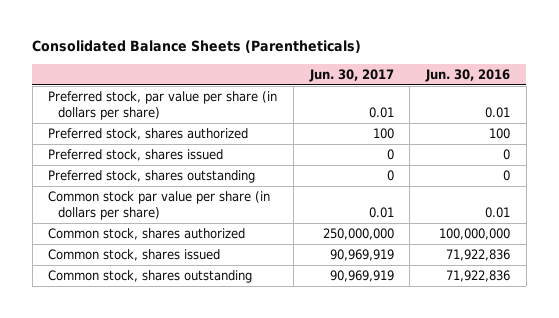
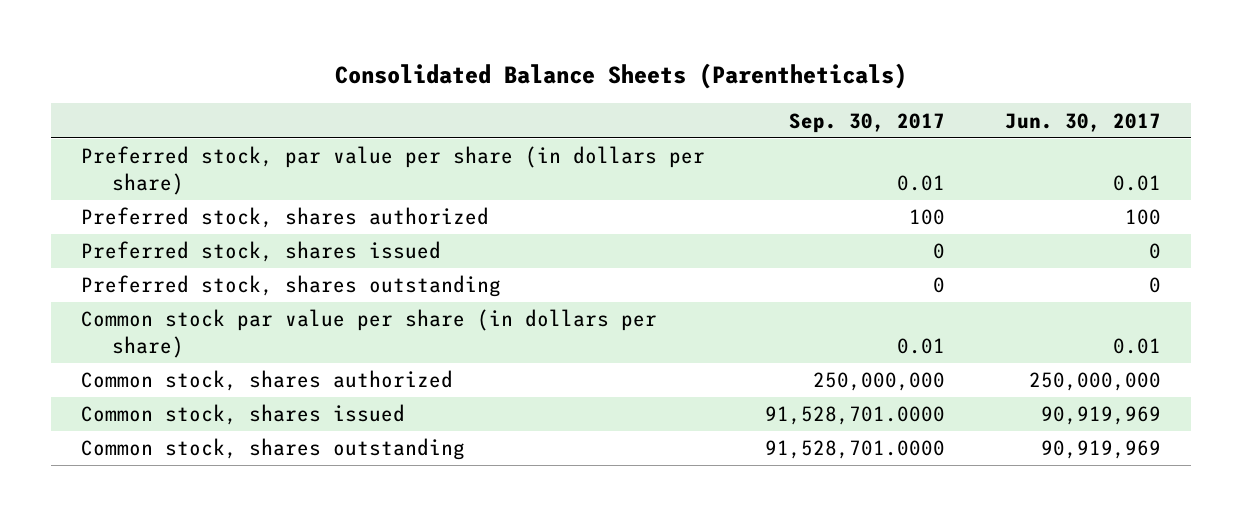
- | Jun. 30, 2017 | Jun. 30, 2016
+ | Sep. 30, 2017 | Jun. 30, 2017
- Common stock, shares issued | 90,969,919 | 71,922,836
- Common stock, shares outstanding | 90,969,919 | 71,922,836
+ Common stock, shares issued | 91,528,701.0000 | 90,919,969
+ Common stock, shares outstanding | 91,528,701.0000 | 90,919,969

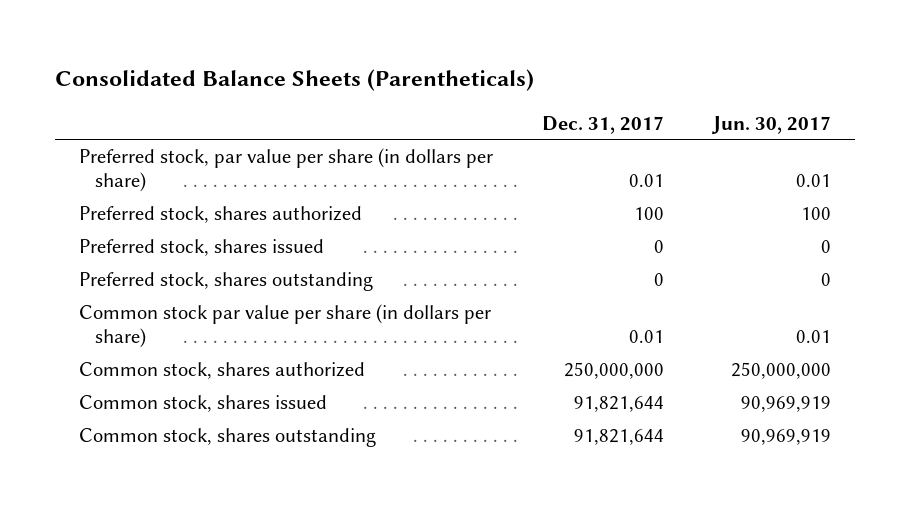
- | Sep. 30, 2017 | Jun. 30, 2017
+ | Dec. 31, 2017 | Jun. 30, 2017
- Common stock, shares issued | 91,528,701.0000 | 90,919,969
- Common stock, shares outstanding | 91,528,701.0000 | 90,919,969
+ Common stock, shares issued | 91,821,644 | 90,969,919
+ Common stock, shares outstanding | 91,821,644 | 90,969,919

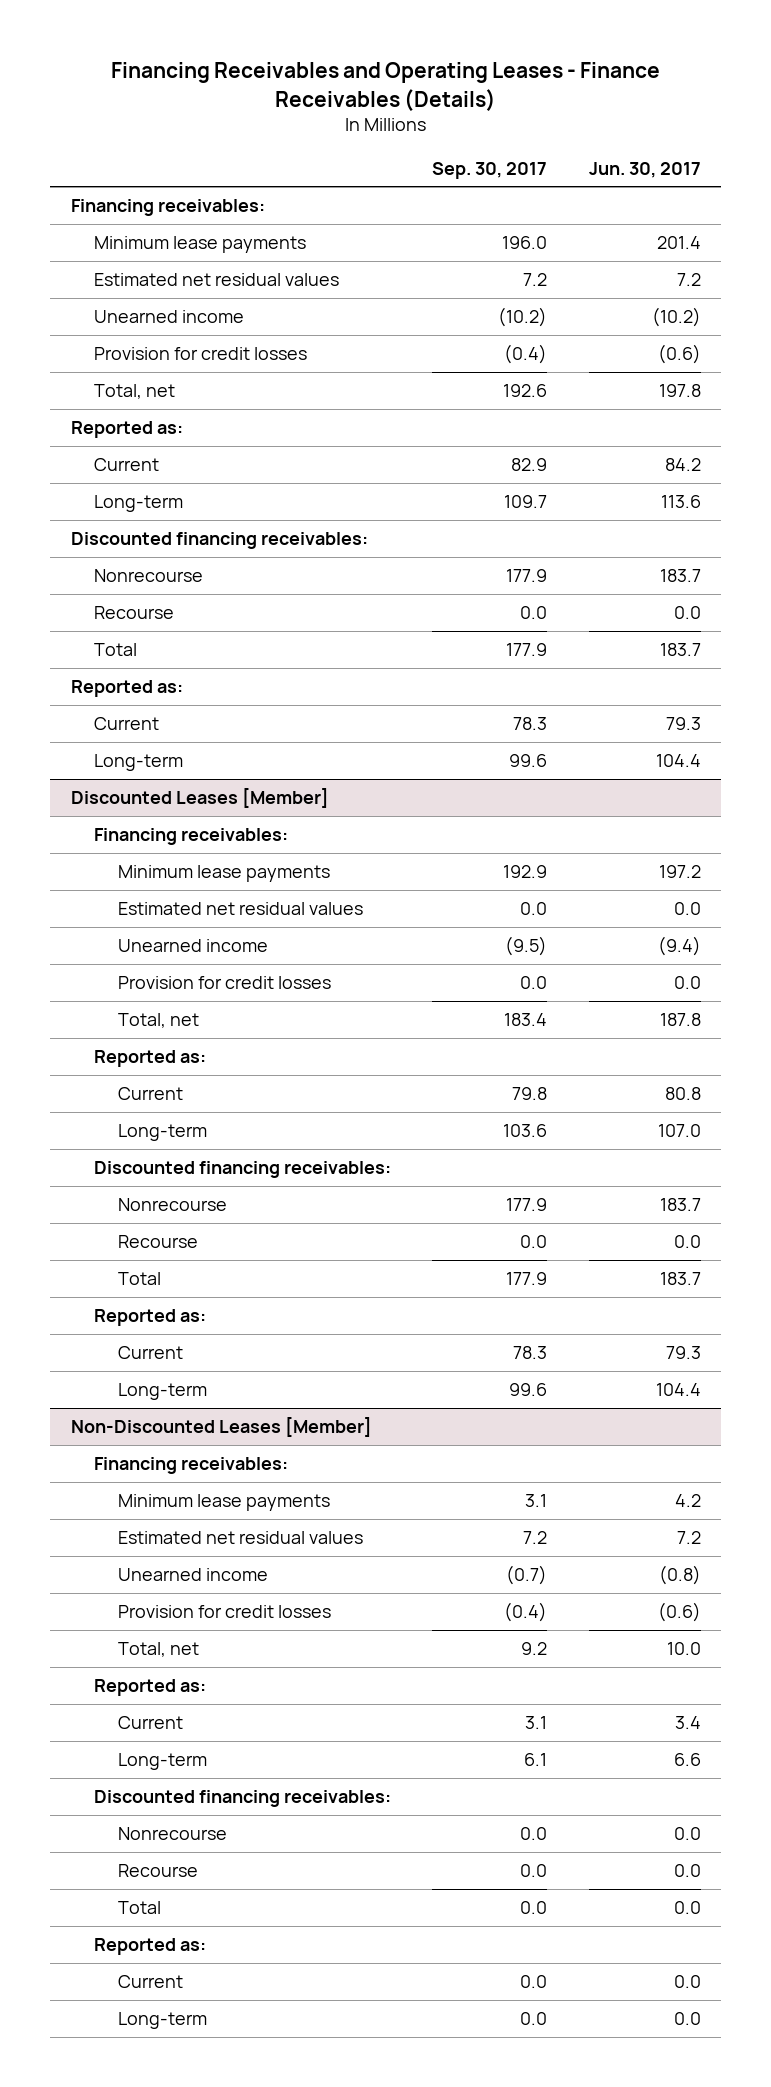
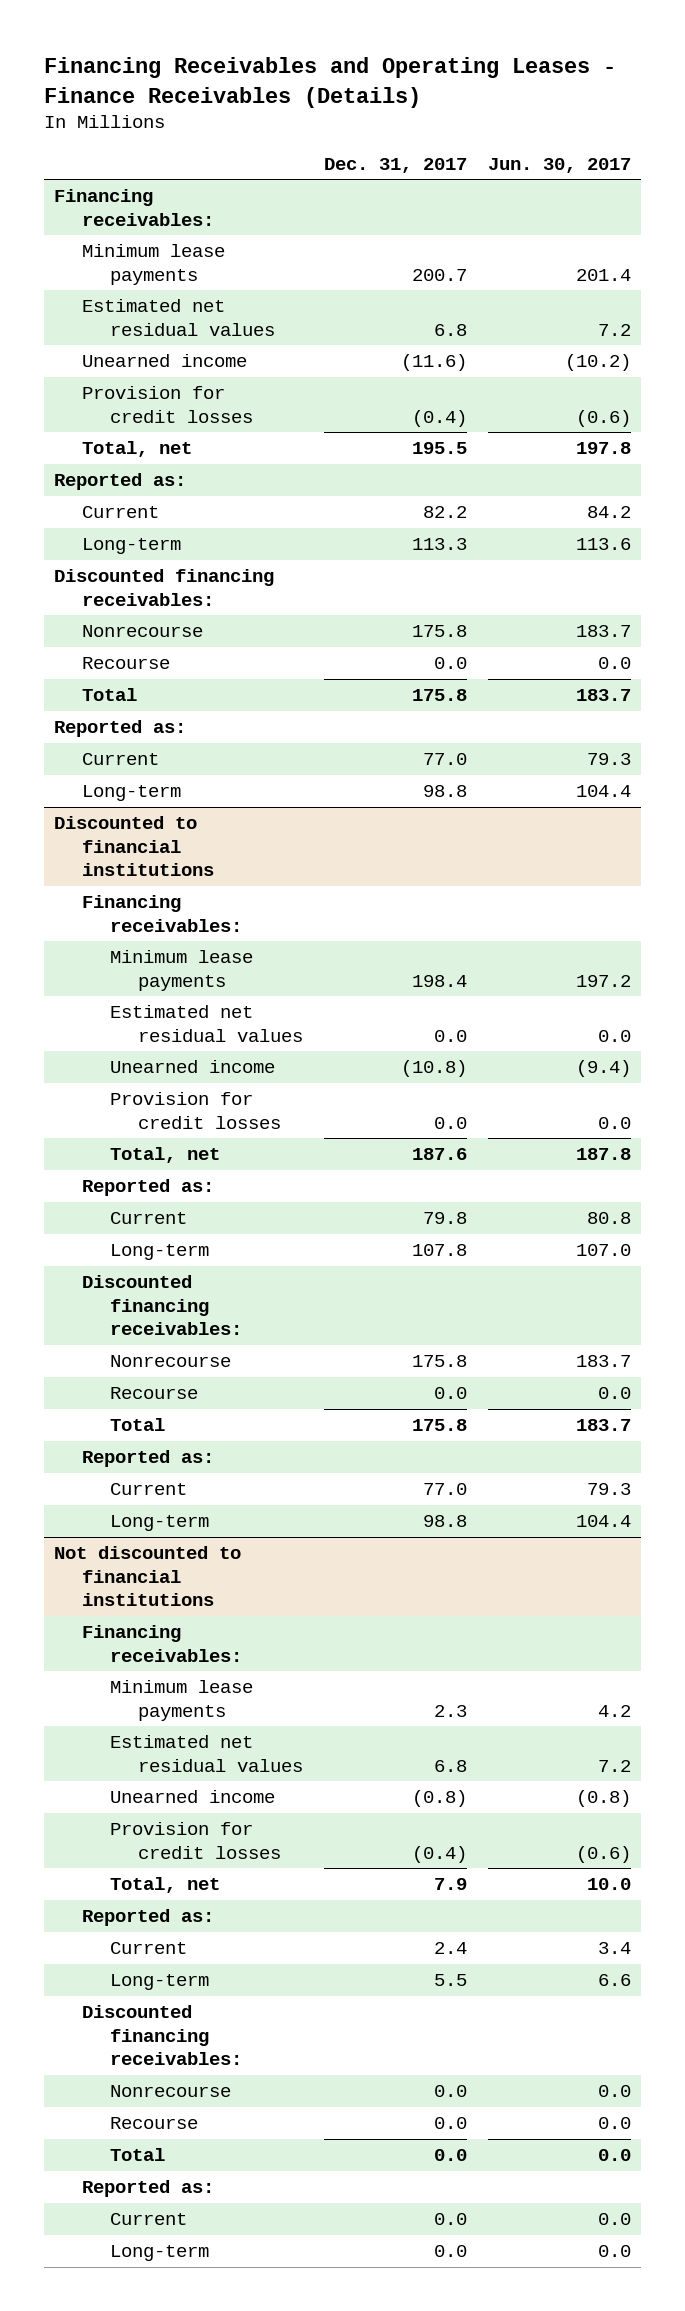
- | Sep. 30, 2017 | Jun. 30, 2017
+ | Dec. 31, 2017 | Jun. 30, 2017
- Discounted Leases [Member]
+ Discounted to financial institutions
- Non-Discounted Leases [Member]
+ Not discounted to financial institutions

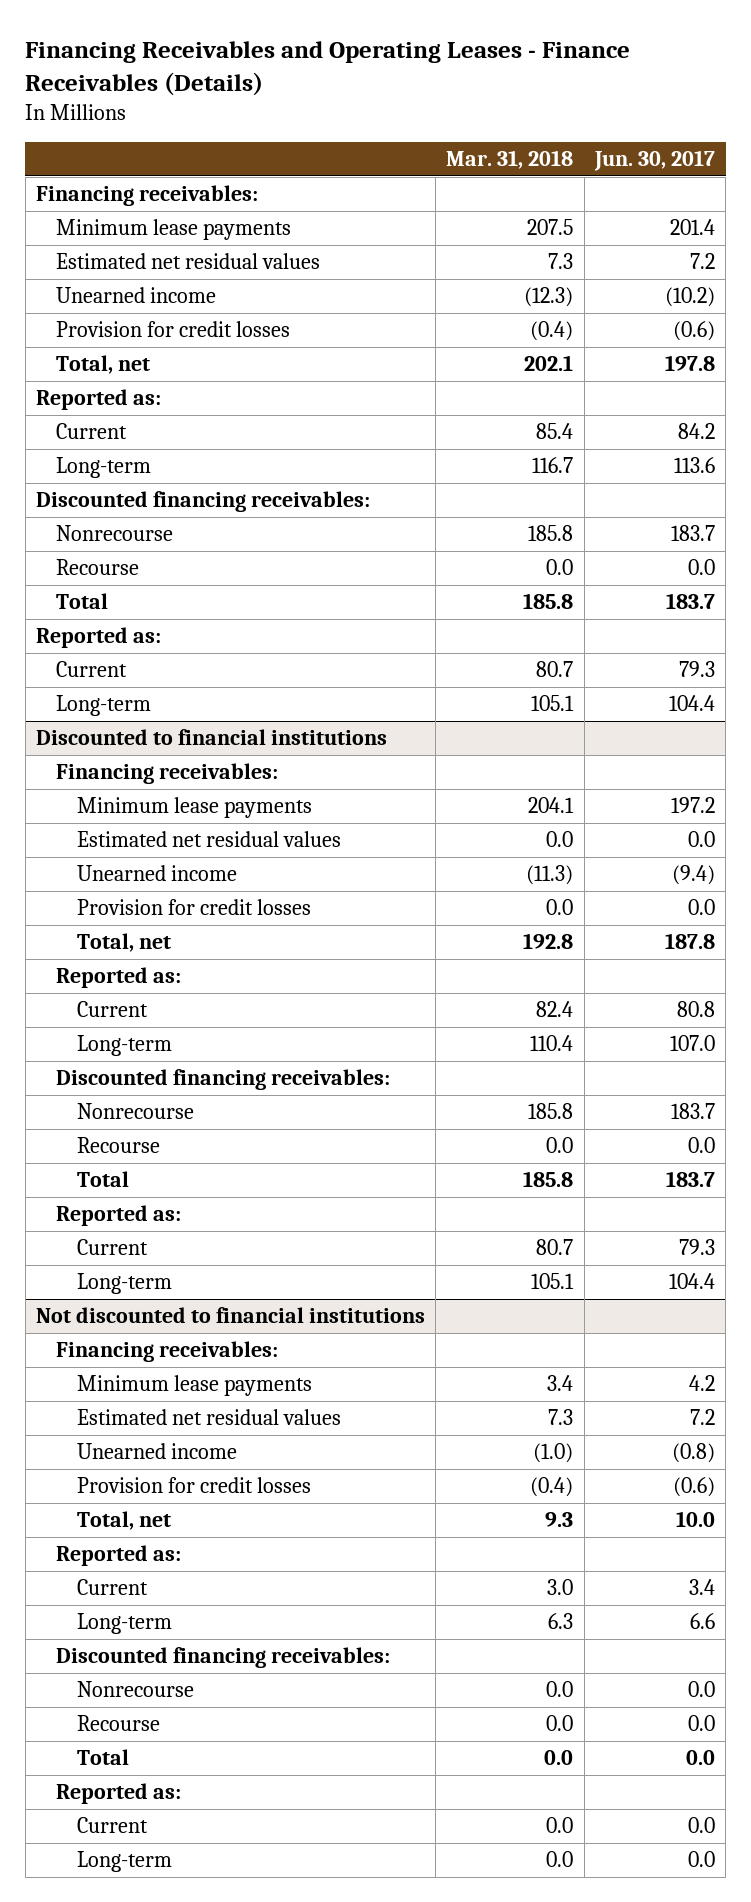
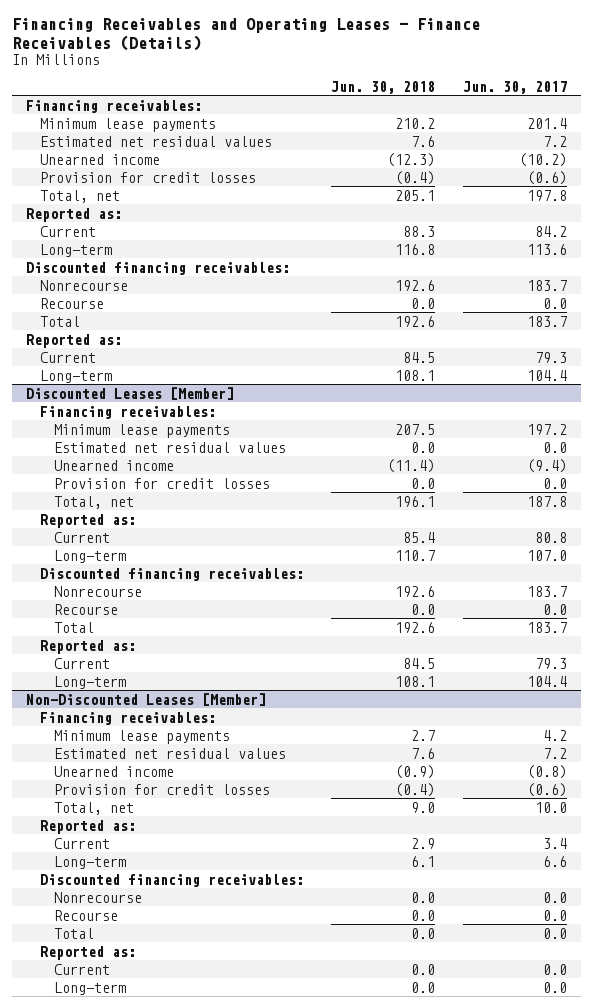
- | Mar. 31, 2018 | Jun. 30, 2017
+ | Jun. 30, 2018 | Jun. 30, 2017
- Discounted to financial institutions
+ Discounted Leases [Member]
- Not discounted to financial institutions
+ Non-Discounted Leases [Member]

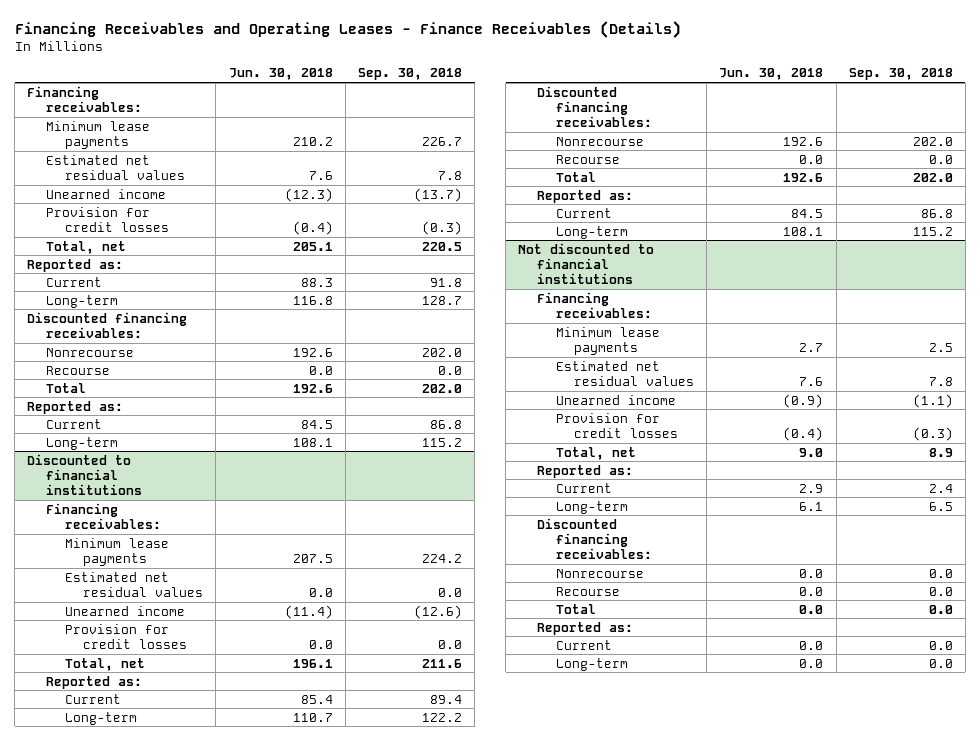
- | Jun. 30, 2018 | Jun. 30, 2017
+ | Jun. 30, 2018 | Sep. 30, 2018
- Discounted Leases [Member]
+ Discounted to financial institutions
- Non-Discounted Leases [Member]
+ Not discounted to financial institutions

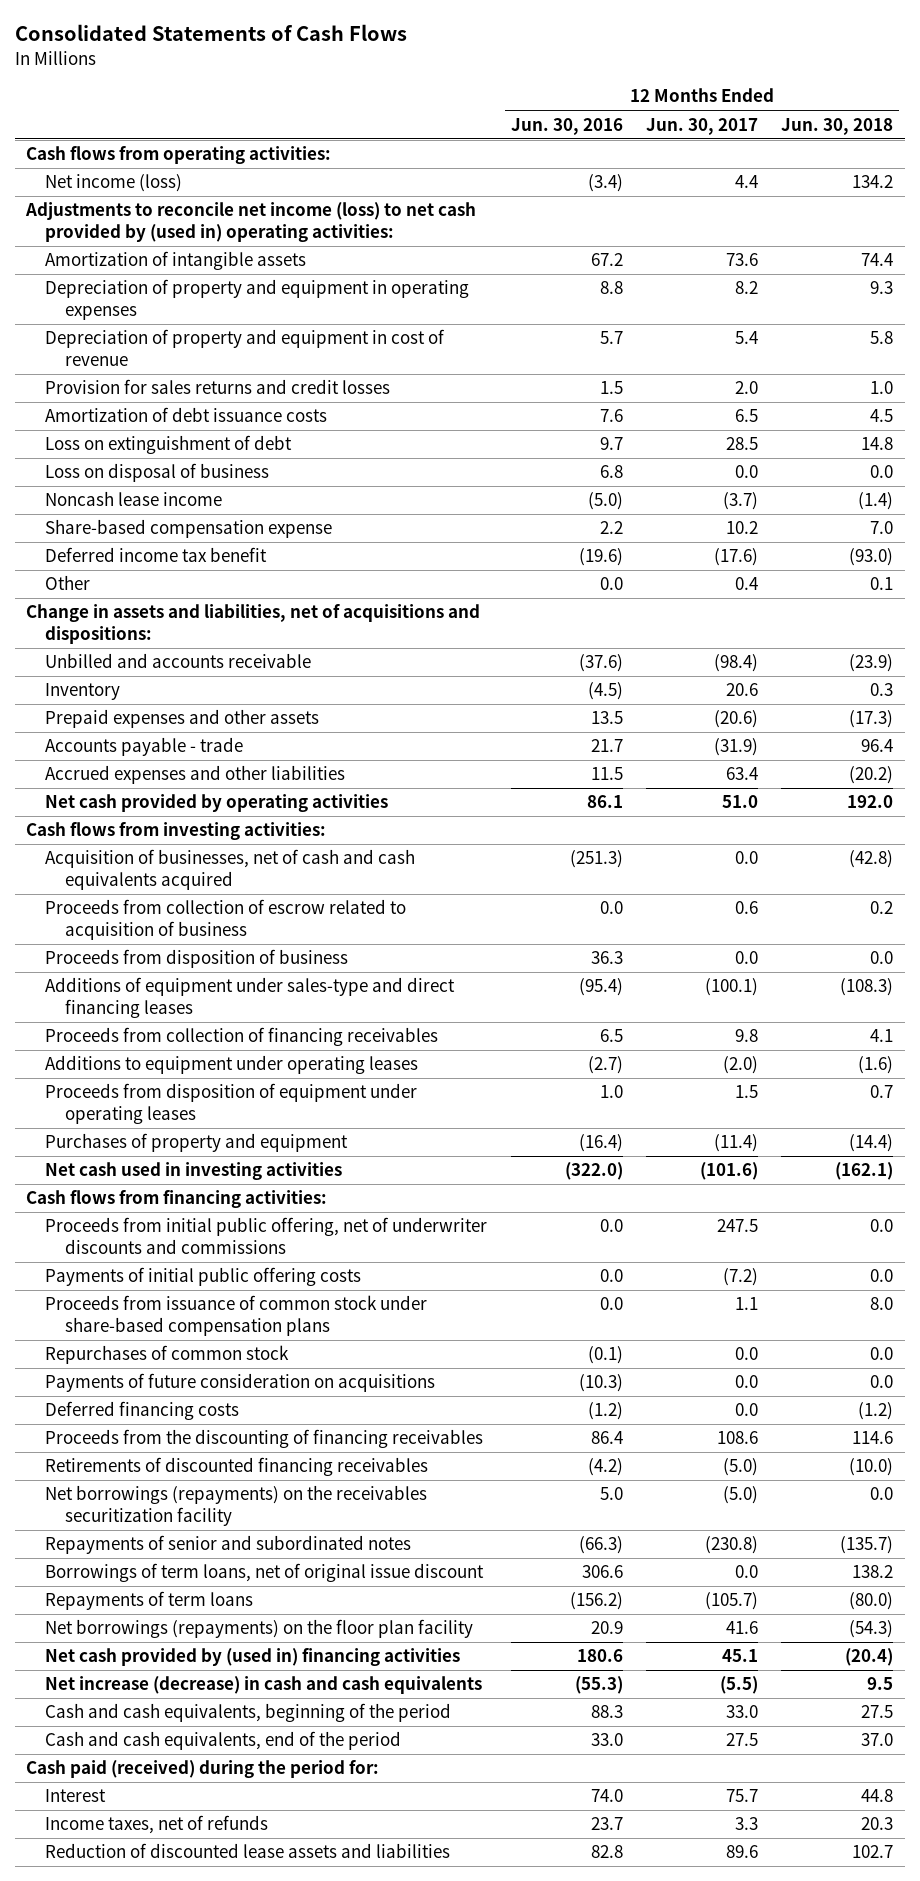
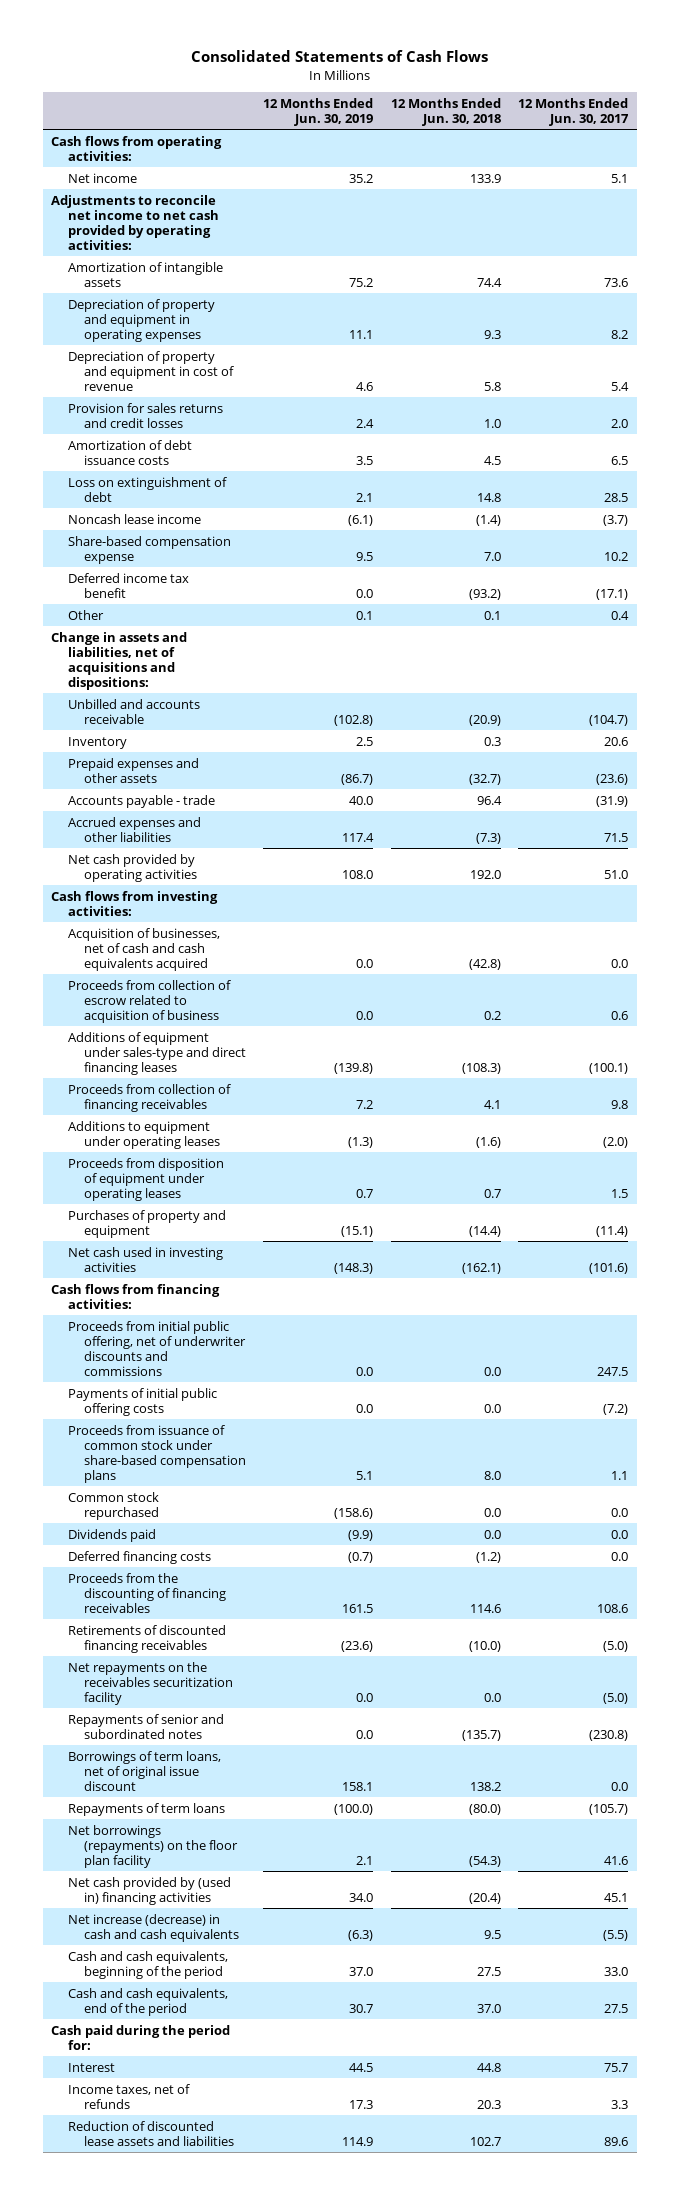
- | 12 Months Ended Jun. 30, 2016 | 12 Months Ended Jun. 30, 2017 | 12 Months Ended Jun. 30, 2018
+ | 12 Months Ended Jun. 30, 2019 | 12 Months Ended Jun. 30, 2018 | 12 Months Ended Jun. 30, 2017
- Net income (loss) | (3.4) | 4.4 | 134.2
- Adjustments to reconcile net income (loss) to net cash provided by (used in) operating activities:
+ Net income | 35.2 | 133.9 | 5.1
+ Adjustments to reconcile net income to net cash provided by operating activities:
- Loss on disposal of business | 6.8 | 0.0 | 0.0
- Deferred income tax benefit | (19.6) | (17.6) | (93.0)
+ Deferred income tax benefit | 0.0 | (93.2) | (17.1)
- Unbilled and accounts receivable | (37.6) | (98.4) | (23.9)
+ Unbilled and accounts receivable | (102.8) | (20.9) | (104.7)
- Prepaid expenses and other assets | 13.5 | (20.6) | (17.3)
+ Prepaid expenses and other assets | (86.7) | (32.7) | (23.6)
- Accrued expenses and other liabilities | 11.5 | 63.4 | (20.2)
+ Accrued expenses and other liabilities | 117.4 | (7.3) | 71.5
- Proceeds from disposition of business | 36.3 | 0.0 | 0.0
- Repurchases of common stock | (0.1) | 0.0 | 0.0
- Payments of future consideration on acquisitions | (10.3) | 0.0 | 0.0
+ Common stock repurchased | (158.6) | 0.0 | 0.0
+ Dividends paid | (9.9) | 0.0 | 0.0
- Net borrowings (repayments) on the receivables securitization facility | 5.0 | (5.0) | 0.0
+ Net repayments on the receivables securitization facility | 0.0 | 0.0 | (5.0)
- Cash paid (received) during the period for:
+ Cash paid during the period for:

